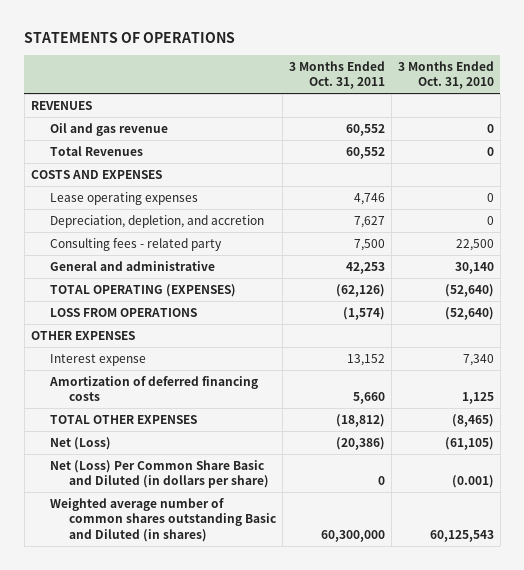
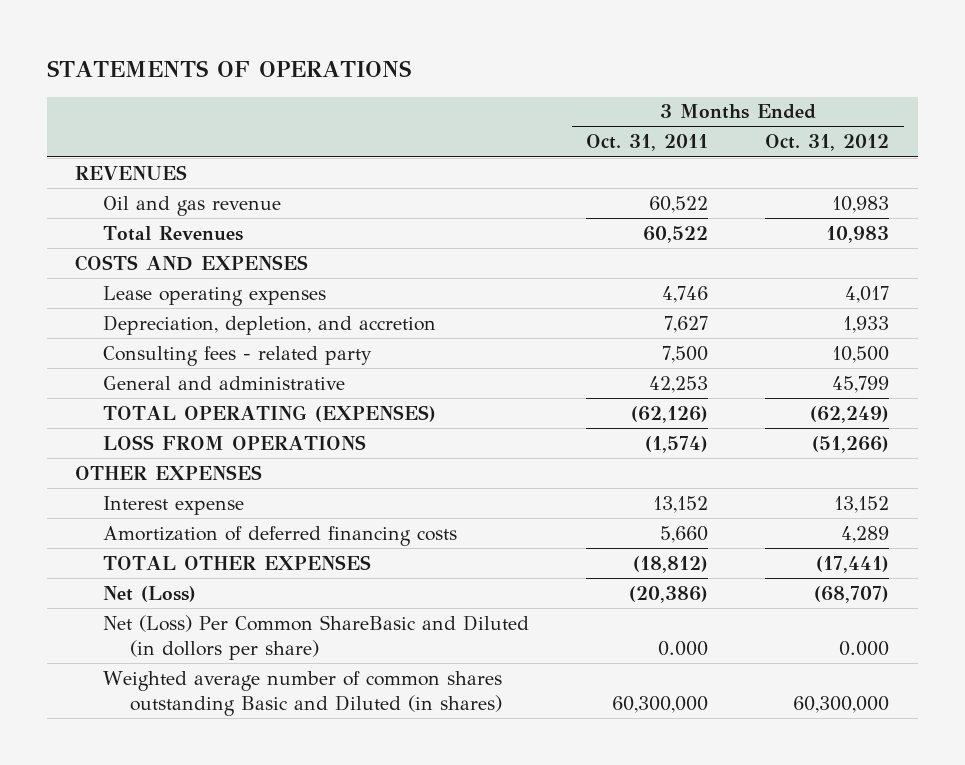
- | 3 Months Ended Oct. 31, 2011 | 3 Months Ended Oct. 31, 2010
+ | 3 Months Ended Oct. 31, 2011 | 3 Months Ended Oct. 31, 2012
- Oil and gas revenue | 60,552 | 0
- Total Revenues | 60,552 | 0
+ Oil and gas revenue | 60,522 | 10,983
+ Total Revenues | 60,522 | 10,983
- Net (Loss) Per Common Share Basic and Diluted (in dollars per share) | 0 | (0.001)
+ Net (Loss) Per Common ShareBasic and Diluted (in dollors per share) | 0.000 | 0.000

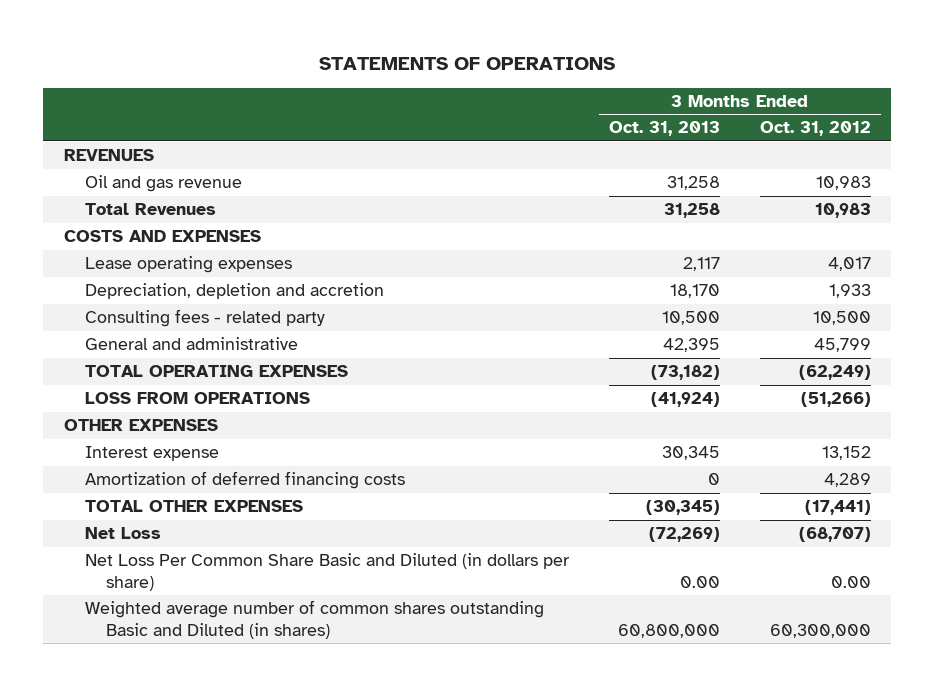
- | 3 Months Ended Oct. 31, 2011 | 3 Months Ended Oct. 31, 2012
+ | 3 Months Ended Oct. 31, 2013 | 3 Months Ended Oct. 31, 2012
- Depreciation, depletion, and accretion | 7,627 | 1,933
+ Depreciation, depletion and accretion | 18,170 | 1,933
- TOTAL OPERATING (EXPENSES) | (62,126) | (62,249)
+ TOTAL OPERATING EXPENSES | (73,182) | (62,249)
- Net (Loss) | (20,386) | (68,707)
- Net (Loss) Per Common ShareBasic and Diluted (in dollors per share) | 0.000 | 0.000
+ Net Loss | (72,269) | (68,707)
+ Net Loss Per Common Share Basic and Diluted (in dollars per share) | 0.00 | 0.00

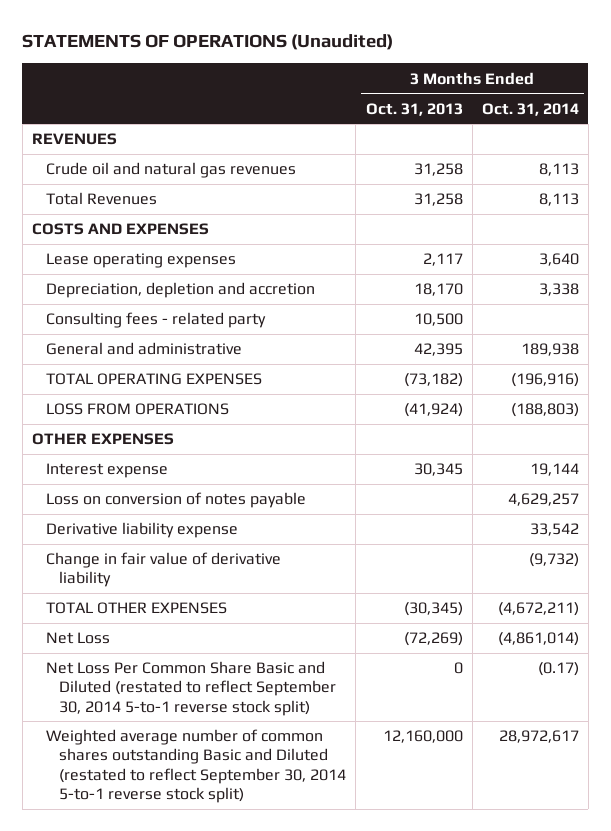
- STATEMENTS OF OPERATIONS
+ STATEMENTS OF OPERATIONS (Unaudited)
- | 3 Months Ended Oct. 31, 2013 | 3 Months Ended Oct. 31, 2012
+ | 3 Months Ended Oct. 31, 2013 | 3 Months Ended Oct. 31, 2014
- Oil and gas revenue | 31,258 | 10,983
+ Crude oil and natural gas revenues | 31,258 | 8,113
- Amortization of deferred financing costs | 0 | 4,289
+ Loss on conversion of notes payable | | 4,629,257
+ Derivative liability expense | | 33,542
+ Change in fair value of derivative liability | | (9,732)
- Net Loss Per Common Share Basic and Diluted (in dollars per share) | 0.00 | 0.00
- Weighted average number of common shares outstanding Basic and Diluted (in shares) | 60,800,000 | 60,300,000
+ Net Loss Per Common Share Basic and Diluted (restated to reflect September 30, 2014 5-to-1 reverse stock split) | 0 | (0.17)
+ Weighted average number of common shares outstanding Basic and Diluted (restated to reflect September 30, 2014 5-to-1 reverse stock split) | 12,160,000 | 28,972,617

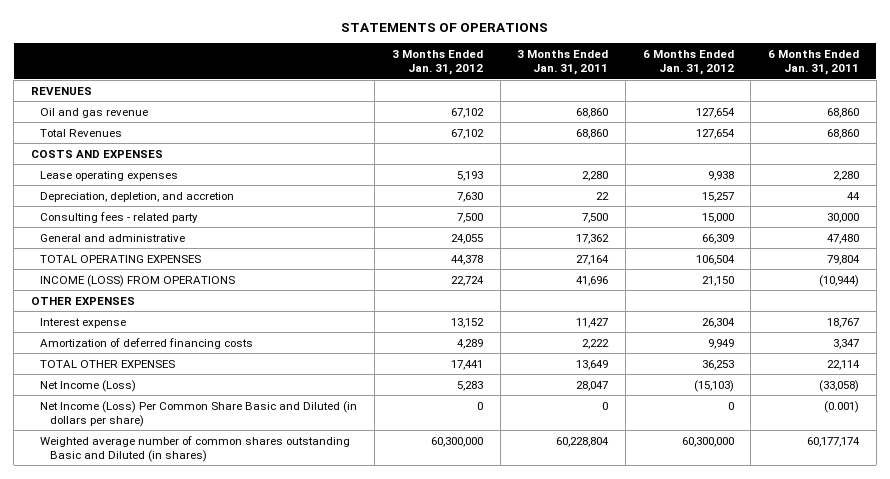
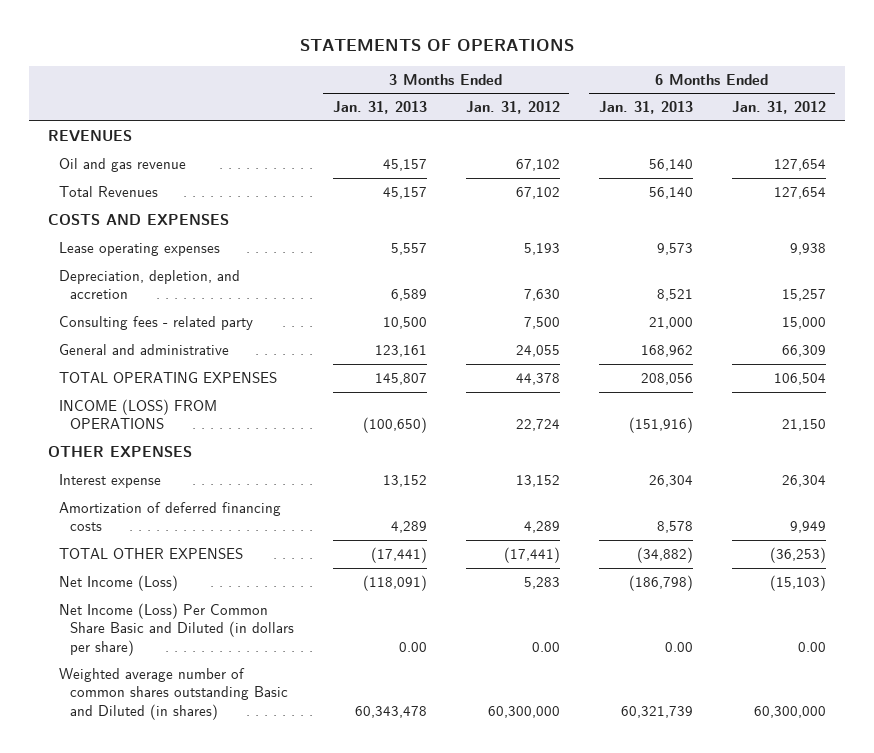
- | 3 Months Ended Jan. 31, 2012 | 3 Months Ended Jan. 31, 2011 | 6 Months Ended Jan. 31, 2012 | 6 Months Ended Jan. 31, 2011
+ | 3 Months Ended Jan. 31, 2013 | 3 Months Ended Jan. 31, 2012 | 6 Months Ended Jan. 31, 2013 | 6 Months Ended Jan. 31, 2012
- TOTAL OTHER EXPENSES | 17,441 | 13,649 | 36,253 | 22,114
+ TOTAL OTHER EXPENSES | (17,441) | (17,441) | (34,882) | (36,253)
- Net Income (Loss) Per Common Share Basic and Diluted (in dollars per share) | 0 | 0 | 0 | (0.001)
+ Net Income (Loss) Per Common Share Basic and Diluted (in dollars per share) | 0.00 | 0.00 | 0.00 | 0.00

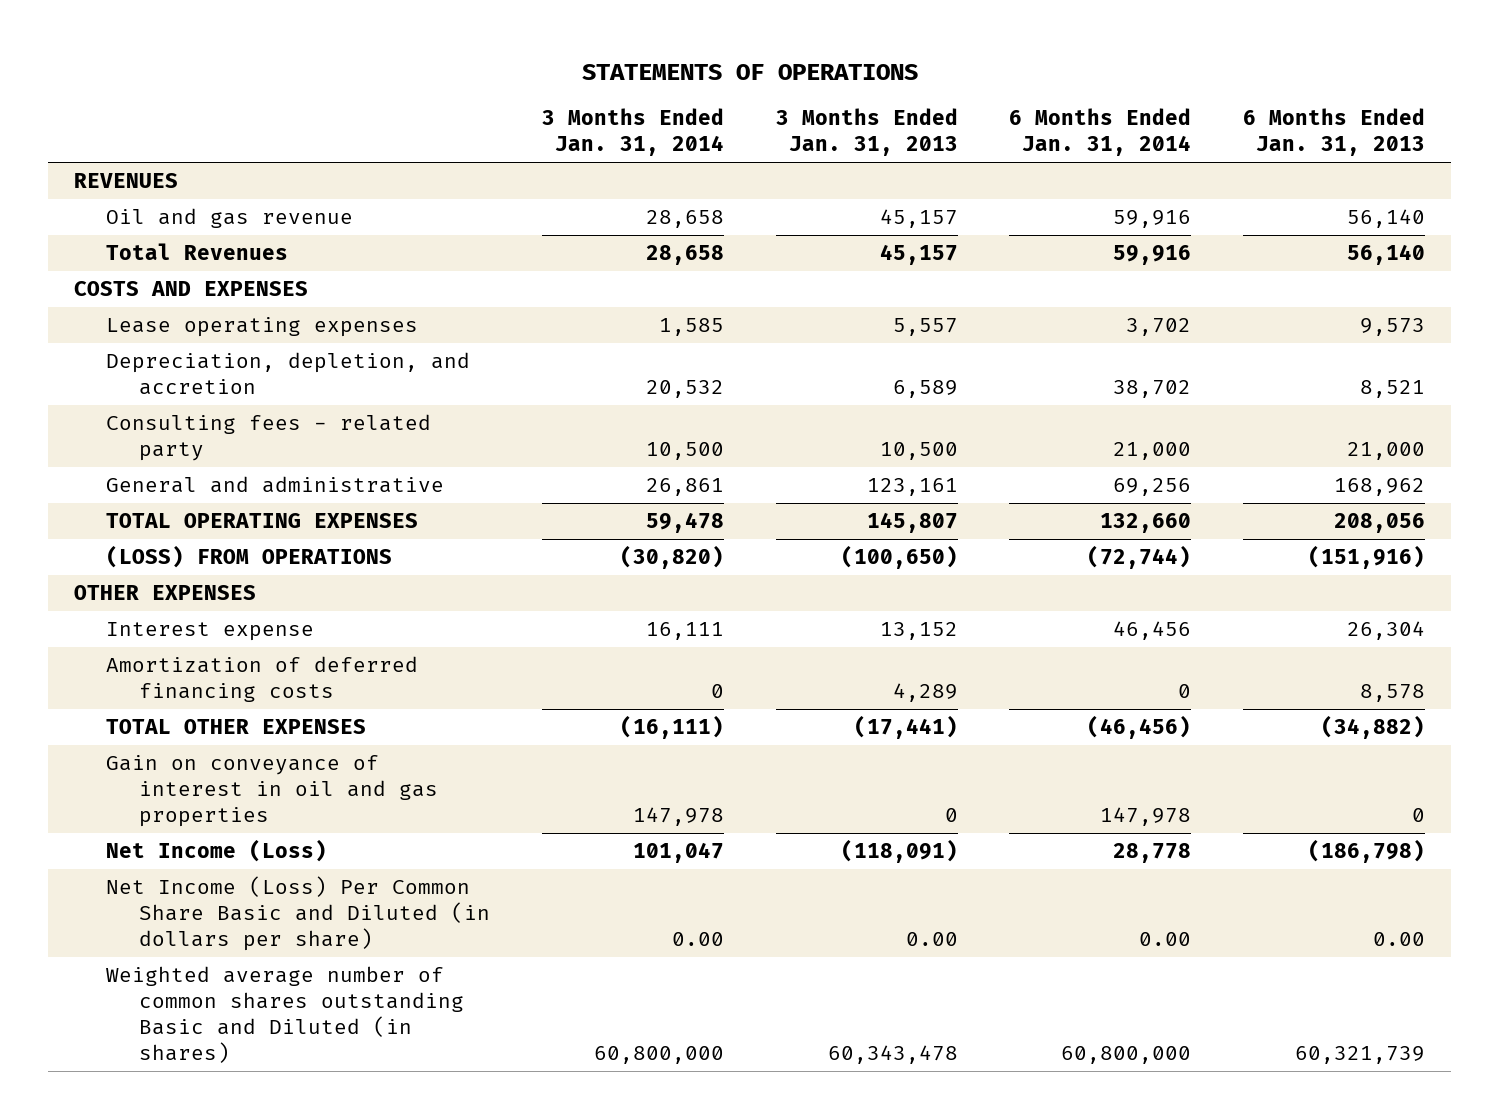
- | 3 Months Ended Jan. 31, 2013 | 3 Months Ended Jan. 31, 2012 | 6 Months Ended Jan. 31, 2013 | 6 Months Ended Jan. 31, 2012
+ | 3 Months Ended Jan. 31, 2014 | 3 Months Ended Jan. 31, 2013 | 6 Months Ended Jan. 31, 2014 | 6 Months Ended Jan. 31, 2013
- INCOME (LOSS) FROM OPERATIONS | (100,650) | 22,724 | (151,916) | 21,150
+ (LOSS) FROM OPERATIONS | (30,820) | (100,650) | (72,744) | (151,916)
+ Gain on conveyance of interest in oil and gas properties | 147,978 | 0 | 147,978 | 0

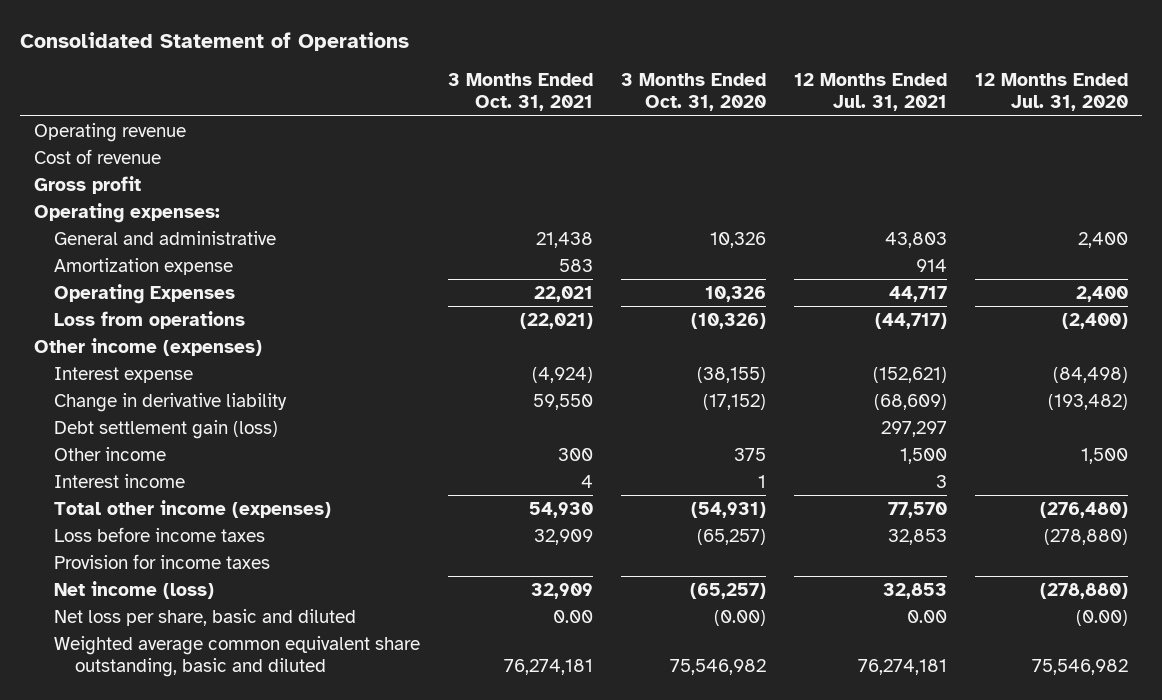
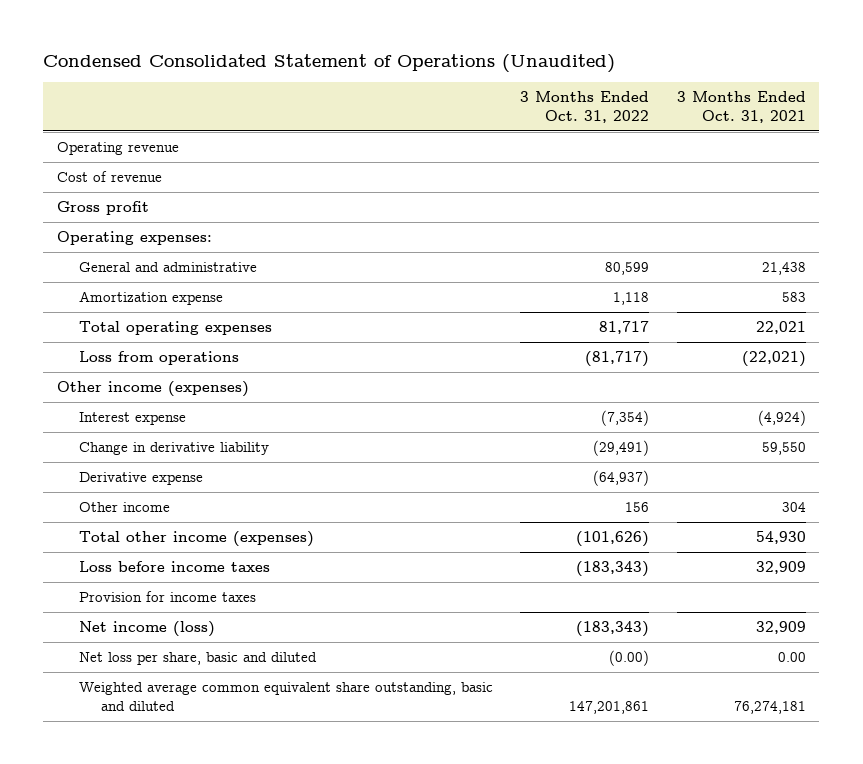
- Consolidated Statement of Operations
+ Condensed Consolidated Statement of Operations (Unaudited)
- | 3 Months Ended Oct. 31, 2021 | 3 Months Ended Oct. 31, 2020 | 12 Months Ended Jul. 31, 2021 | 12 Months Ended Jul. 31, 2020
+ | 3 Months Ended Oct. 31, 2022 | 3 Months Ended Oct. 31, 2021
- Operating Expenses | 22,021 | 10,326 | 44,717 | 2,400
+ Total operating expenses | 81,717 | 22,021
- Debt settlement gain (loss) | | | 297,297 |
- Other income | 300 | 375 | 1,500 | 1,500
- Interest income | 4 | 1 | 3 |
+ Derivative expense | (64,937) |
+ Other income | 156 | 304

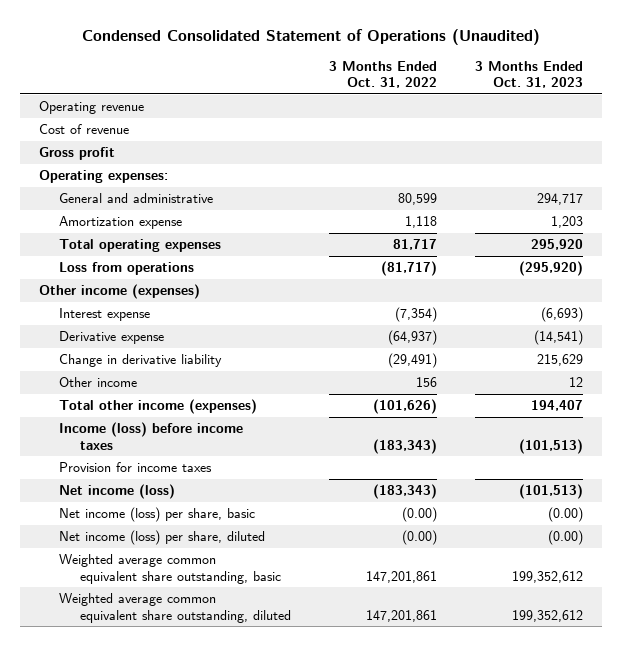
- | 3 Months Ended Oct. 31, 2022 | 3 Months Ended Oct. 31, 2021
+ | 3 Months Ended Oct. 31, 2022 | 3 Months Ended Oct. 31, 2023
moved down: Change in derivative liability | (29,491) | 215,629
- Loss before income taxes | (183,343) | 32,909
+ Income (loss) before income taxes | (183,343) | (101,513)
- Net loss per share, basic and diluted | (0.00) | 0.00
- Weighted average common equivalent share outstanding, basic and diluted | 147,201,861 | 76,274,181
+ Net income (loss) per share, basic | (0.00) | (0.00)
+ Net income (loss) per share, diluted | (0.00) | (0.00)
+ Weighted average common equivalent share outstanding, basic | 147,201,861 | 199,352,612
+ Weighted average common equivalent share outstanding, diluted | 147,201,861 | 199,352,612

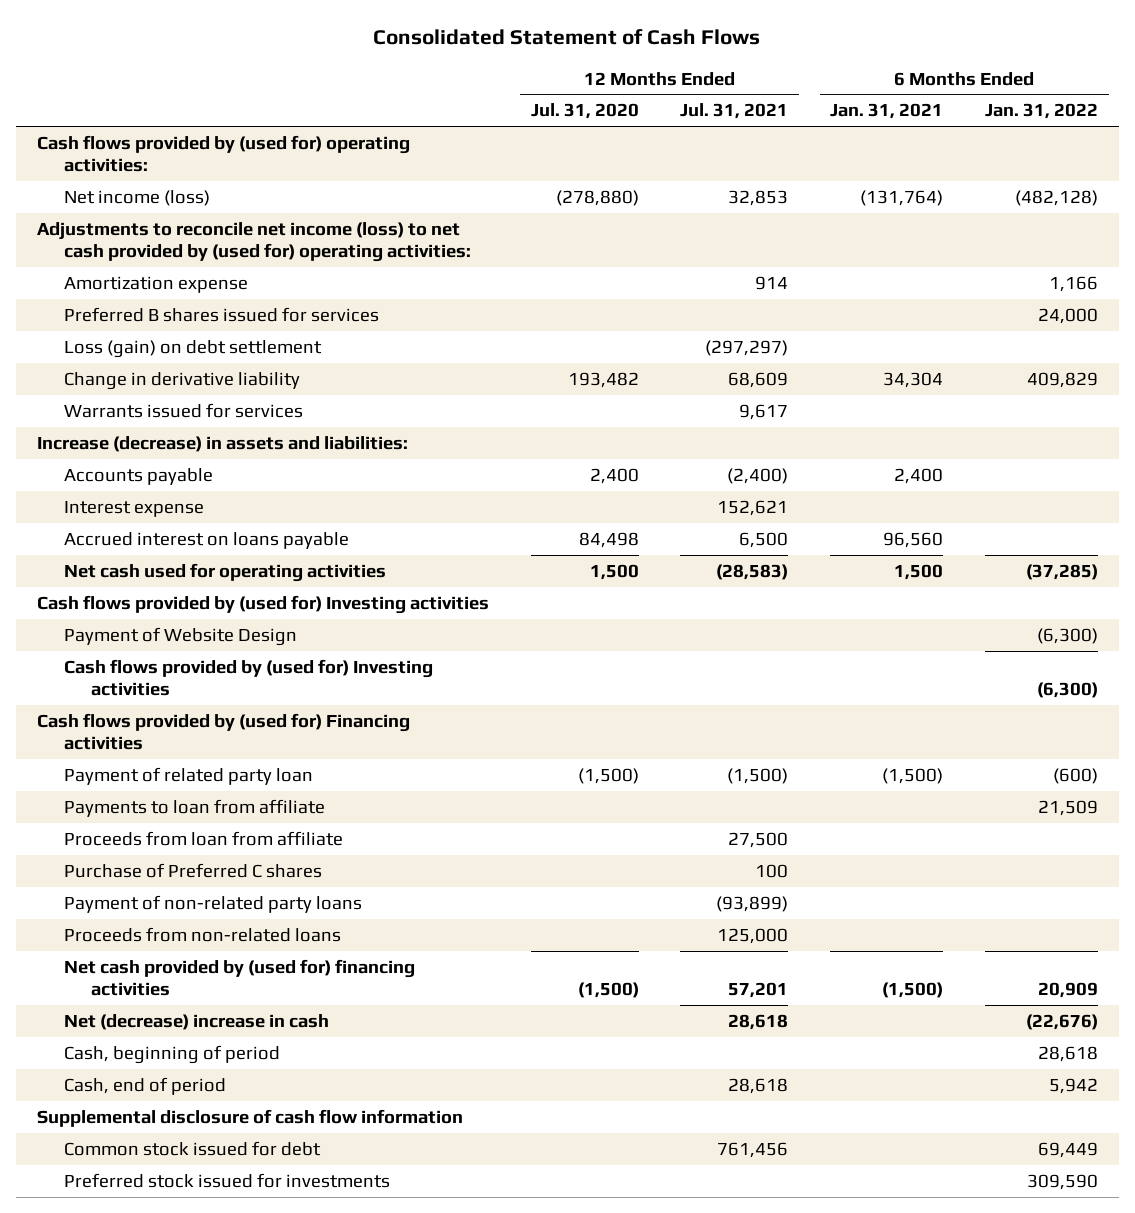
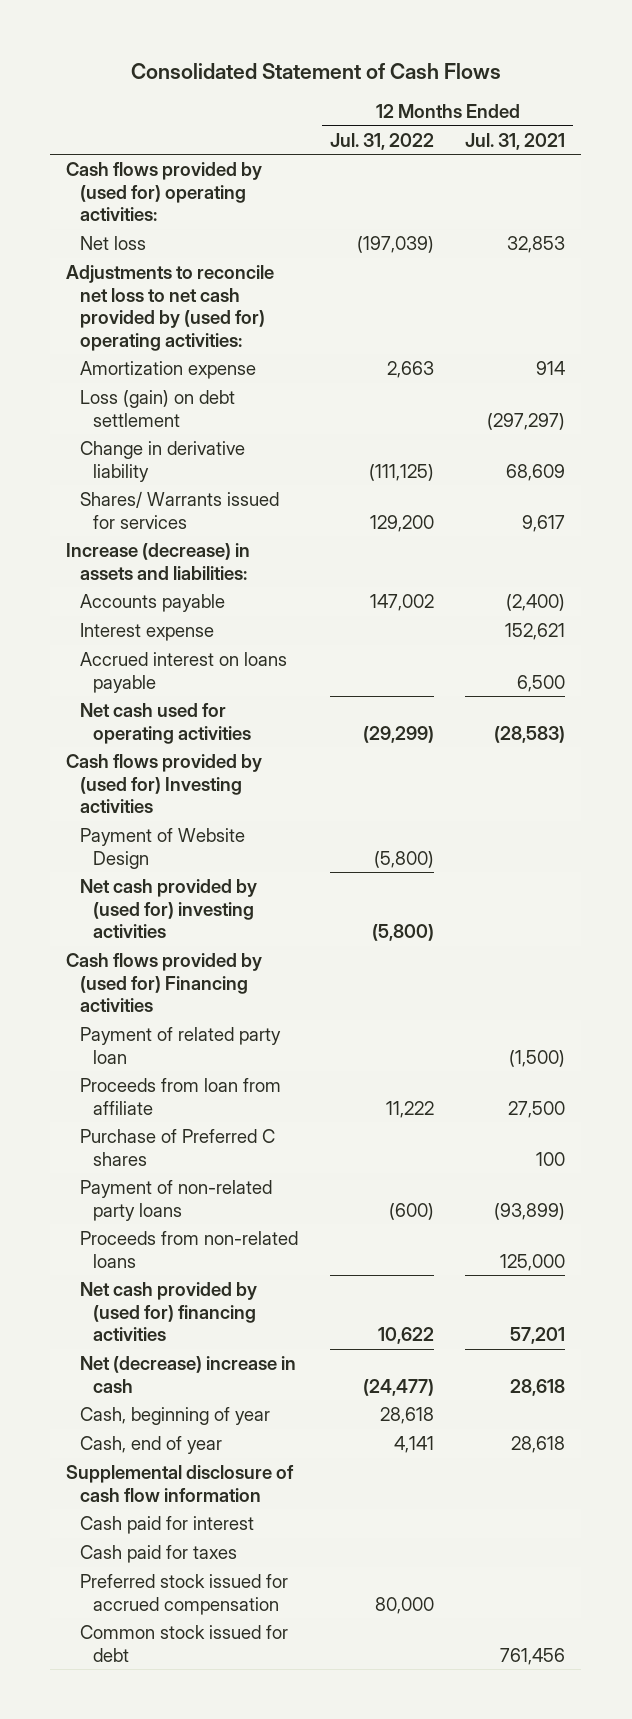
- | 12 Months Ended Jul. 31, 2020 | 12 Months Ended Jul. 31, 2021 | 6 Months Ended Jan. 31, 2021 | 6 Months Ended Jan. 31, 2022
+ | 12 Months Ended Jul. 31, 2022 | 12 Months Ended Jul. 31, 2021
- Net income (loss) | (278,880) | 32,853 | (131,764) | (482,128)
- Adjustments to reconcile net income (loss) to net cash provided by (used for) operating activities:
+ Net loss | (197,039) | 32,853
+ Adjustments to reconcile net loss to net cash provided by (used for) operating activities:
- Preferred B shares issued for services | | | | 24,000
- Warrants issued for services | | 9,617 | |
+ Shares/ Warrants issued for services | 129,200 | 9,617
- Cash flows provided by (used for) Investing activities | | | | (6,300)
+ Net cash provided by (used for) investing activities | (5,800) |
- Payments to loan from affiliate | | | | 21,509
- Cash, beginning of period | | | | 28,618
- Cash, end of period | | 28,618 | | 5,942
+ Cash, beginning of year | 28,618 |
+ Cash, end of year | 4,141 | 28,618
+ Cash paid for interest
+ Cash paid for taxes
+ Preferred stock issued for accrued compensation | 80,000 |
- Preferred stock issued for investments | | | | 309,590

